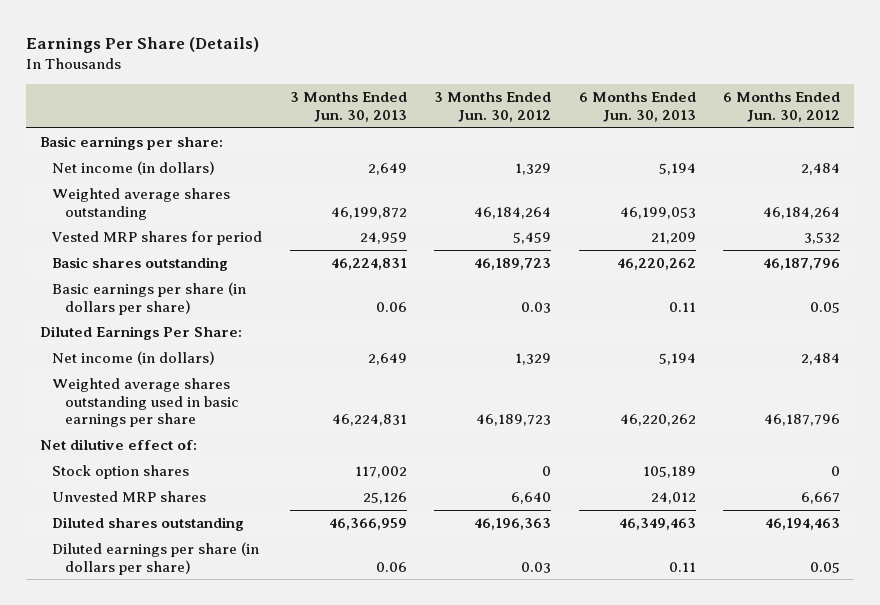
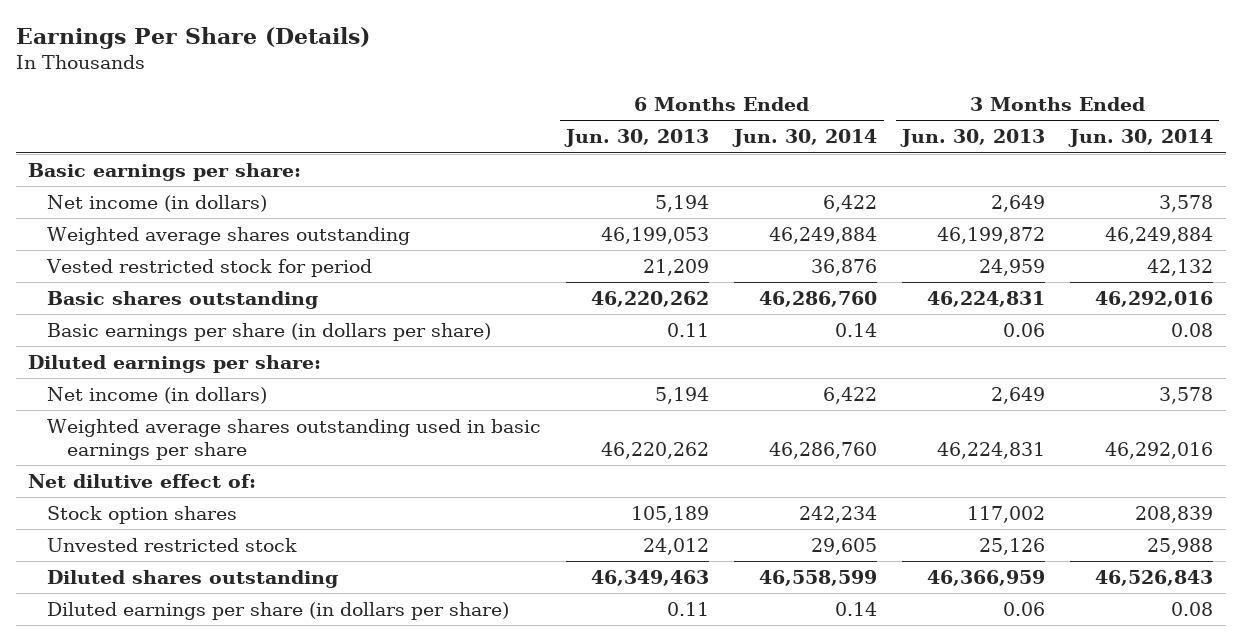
- | 3 Months Ended Jun. 30, 2013 | 3 Months Ended Jun. 30, 2012 | 6 Months Ended Jun. 30, 2013 | 6 Months Ended Jun. 30, 2012
+ | 6 Months Ended Jun. 30, 2013 | 6 Months Ended Jun. 30, 2014 | 3 Months Ended Jun. 30, 2013 | 3 Months Ended Jun. 30, 2014
- Vested MRP shares for period | 24,959 | 5,459 | 21,209 | 3,532
+ Vested restricted stock for period | 21,209 | 36,876 | 24,959 | 42,132
- Diluted Earnings Per Share:
+ Diluted earnings per share:
- Unvested MRP shares | 25,126 | 6,640 | 24,012 | 6,667
+ Unvested restricted stock | 24,012 | 29,605 | 25,126 | 25,988

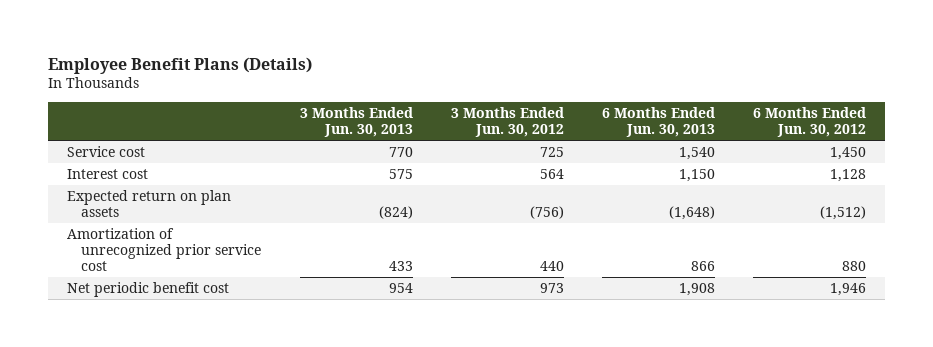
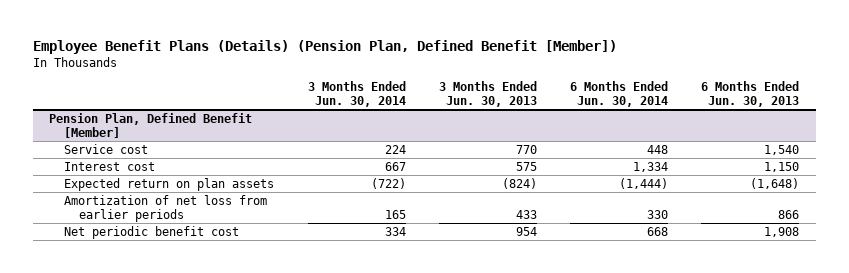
- Employee Benefit Plans (Details)
+ Employee Benefit Plans (Details) (Pension Plan, Defined Benefit [Member])
- | 3 Months Ended Jun. 30, 2013 | 3 Months Ended Jun. 30, 2012 | 6 Months Ended Jun. 30, 2013 | 6 Months Ended Jun. 30, 2012
+ | 3 Months Ended Jun. 30, 2014 | 3 Months Ended Jun. 30, 2013 | 6 Months Ended Jun. 30, 2014 | 6 Months Ended Jun. 30, 2013
+ Pension Plan, Defined Benefit [Member]
- Amortization of unrecognized prior service cost | 433 | 440 | 866 | 880
+ Amortization of net loss from earlier periods | 165 | 433 | 330 | 866

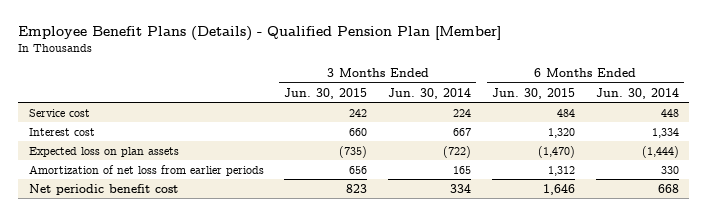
- Employee Benefit Plans (Details) (Pension Plan, Defined Benefit [Member])
+ Employee Benefit Plans (Details) - Qualified Pension Plan [Member]
- | 3 Months Ended Jun. 30, 2014 | 3 Months Ended Jun. 30, 2013 | 6 Months Ended Jun. 30, 2014 | 6 Months Ended Jun. 30, 2013
+ | 3 Months Ended Jun. 30, 2015 | 3 Months Ended Jun. 30, 2014 | 6 Months Ended Jun. 30, 2015 | 6 Months Ended Jun. 30, 2014
- Pension Plan, Defined Benefit [Member]
- Expected return on plan assets | (722) | (824) | (1,444) | (1,648)
+ Expected loss on plan assets | (735) | (722) | (1,470) | (1,444)

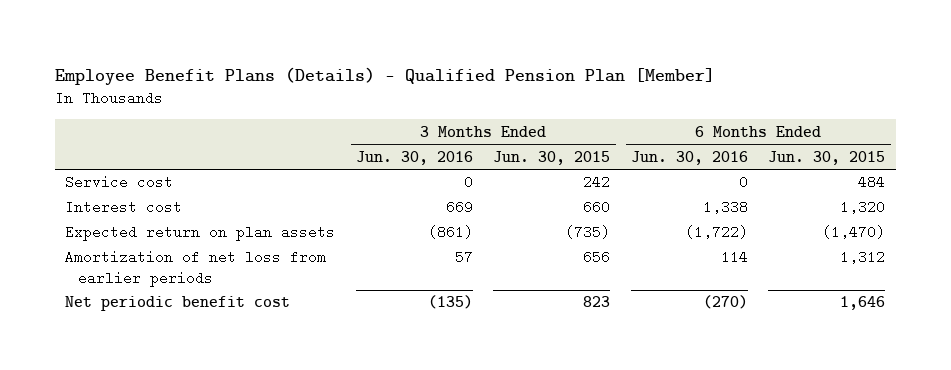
- | 3 Months Ended Jun. 30, 2015 | 3 Months Ended Jun. 30, 2014 | 6 Months Ended Jun. 30, 2015 | 6 Months Ended Jun. 30, 2014
+ | 3 Months Ended Jun. 30, 2016 | 3 Months Ended Jun. 30, 2015 | 6 Months Ended Jun. 30, 2016 | 6 Months Ended Jun. 30, 2015
- Expected loss on plan assets | (735) | (722) | (1,470) | (1,444)
+ Expected return on plan assets | (861) | (735) | (1,722) | (1,470)

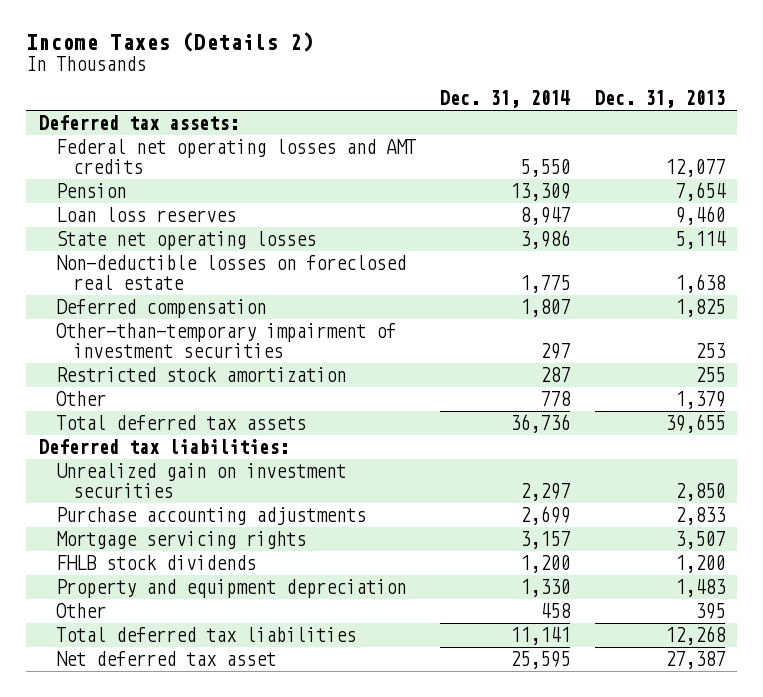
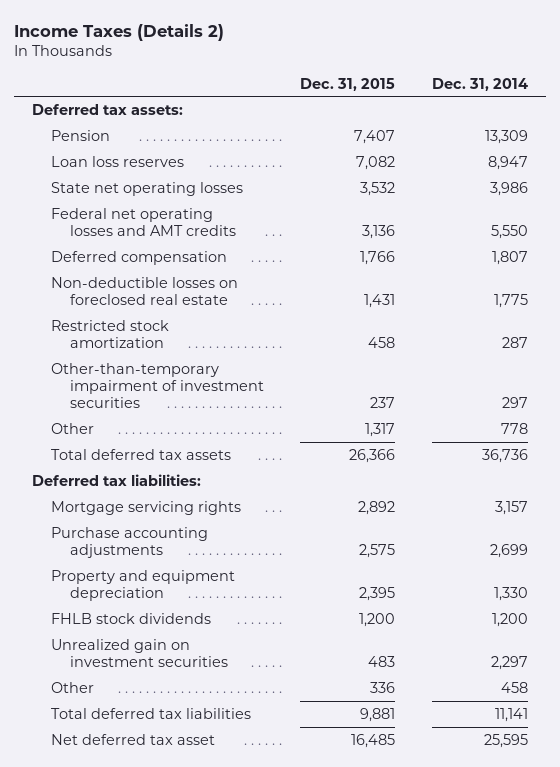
- | Dec. 31, 2014 | Dec. 31, 2013
+ | Dec. 31, 2015 | Dec. 31, 2014
moved down: Federal net operating losses and AMT credits | 3,136 | 5,550
moved down: Non-deductible losses on foreclosed real estate | 1,431 | 1,775
moved down: Other-than-temporary impairment of investment securities | 237 | 297
moved down: Purchase accounting adjustments | 2,575 | 2,699
moved down: FHLB stock dividends | 1,200 | 1,200
moved down: Unrealized gain on investment securities | 483 | 2,297

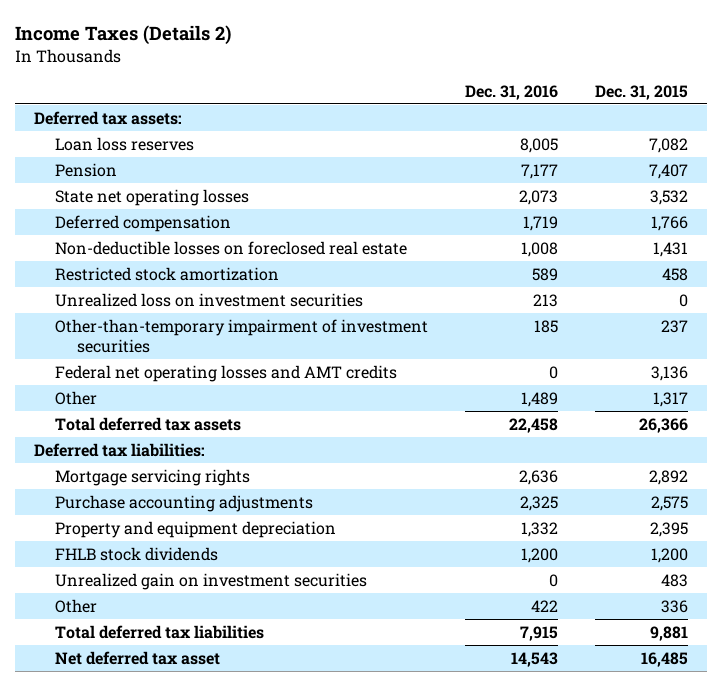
- | Dec. 31, 2015 | Dec. 31, 2014
+ | Dec. 31, 2016 | Dec. 31, 2015
moved down: Pension | 7,177 | 7,407
+ Unrealized loss on investment securities | 213 | 0
moved down: Federal net operating losses and AMT credits | 0 | 3,136

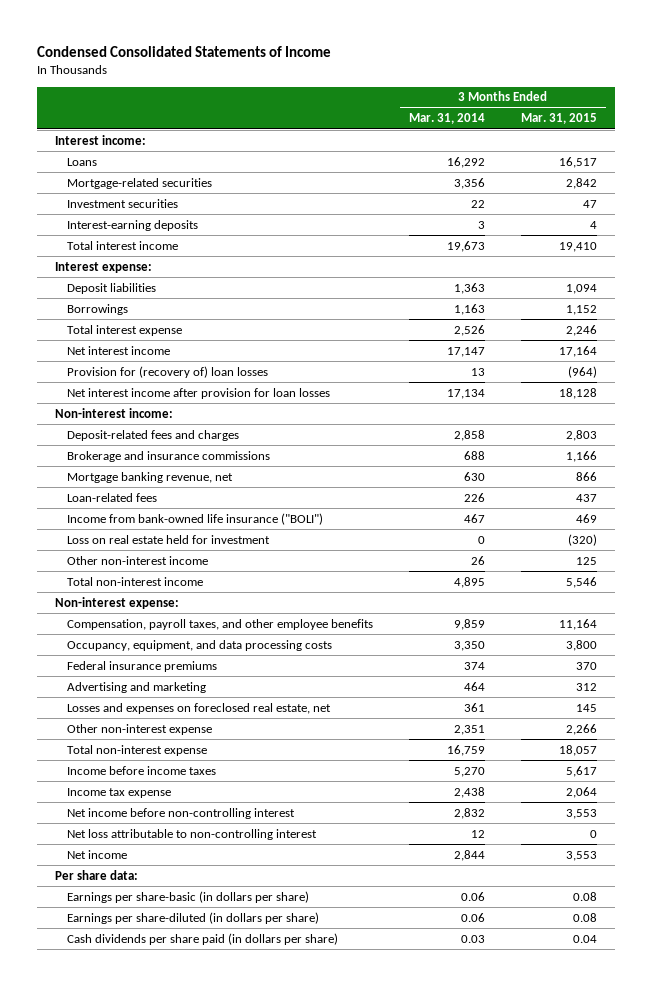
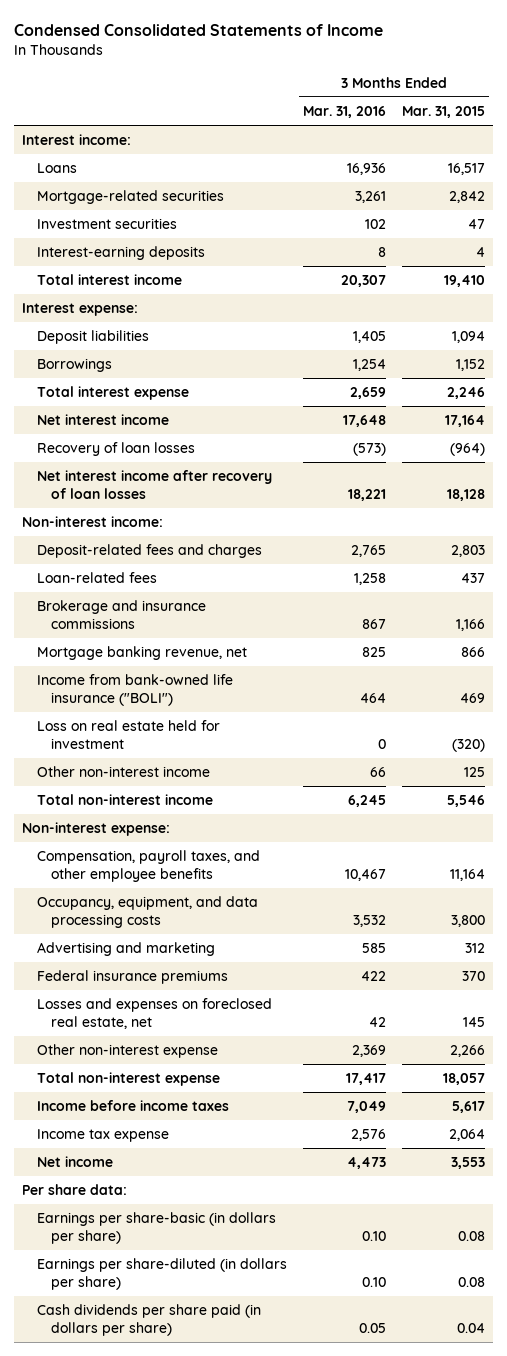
- | 3 Months Ended Mar. 31, 2014 | 3 Months Ended Mar. 31, 2015
+ | 3 Months Ended Mar. 31, 2016 | 3 Months Ended Mar. 31, 2015
- Provision for (recovery of) loan losses | 13 | (964)
- Net interest income after provision for loan losses | 17,134 | 18,128
+ Recovery of loan losses | (573) | (964)
+ Net interest income after recovery of loan losses | 18,221 | 18,128
moved up: Loan-related fees | 1,258 | 437
moved down: Federal insurance premiums | 422 | 370
- Net income before non-controlling interest | 2,832 | 3,553
- Net loss attributable to non-controlling interest | 12 | 0

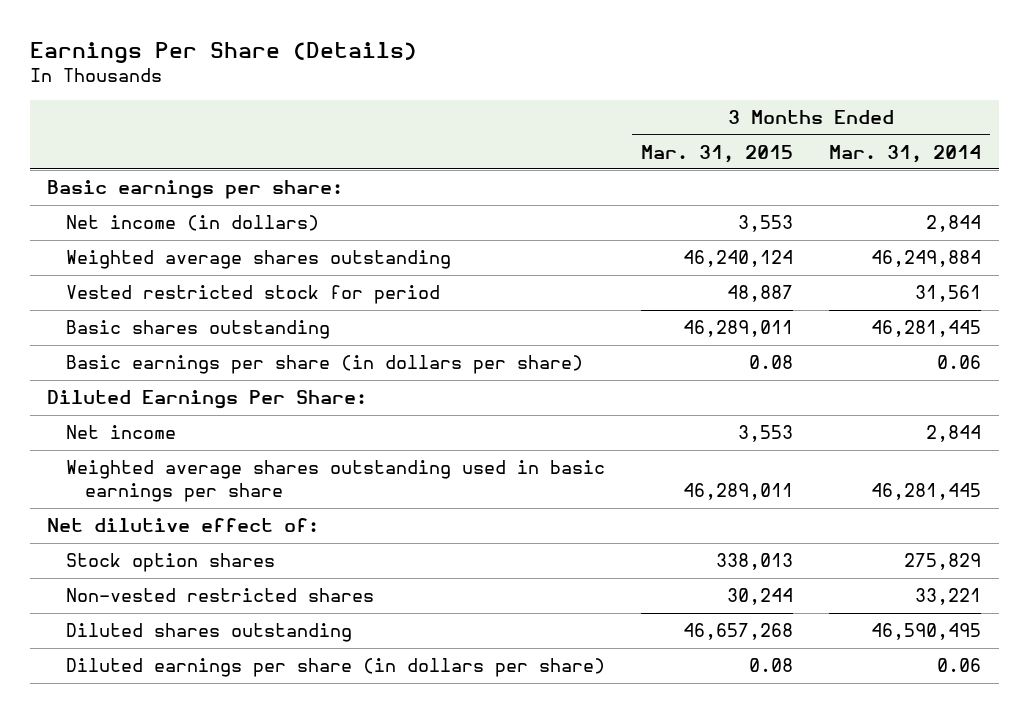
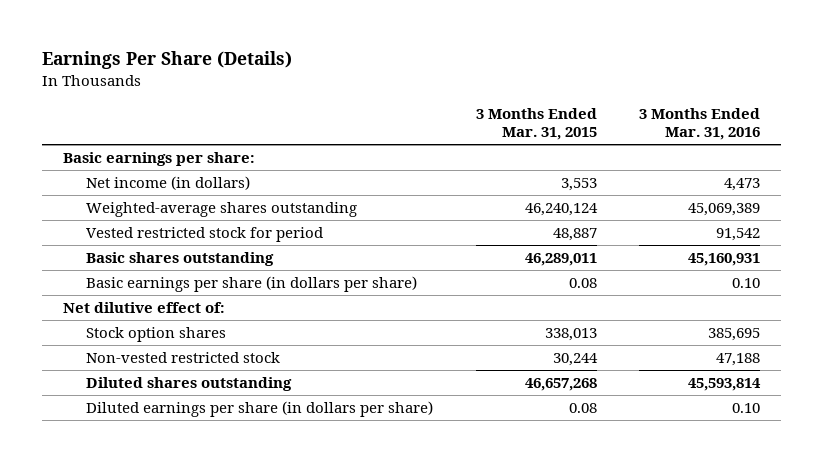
- | 3 Months Ended Mar. 31, 2015 | 3 Months Ended Mar. 31, 2014
+ | 3 Months Ended Mar. 31, 2015 | 3 Months Ended Mar. 31, 2016
- Weighted average shares outstanding | 46,240,124 | 46,249,884
+ Weighted-average shares outstanding | 46,240,124 | 45,069,389
- Diluted Earnings Per Share:
- Net income | 3,553 | 2,844
- Weighted average shares outstanding used in basic earnings per share | 46,289,011 | 46,281,445
- Non-vested restricted shares | 30,244 | 33,221
+ Non-vested restricted stock | 30,244 | 47,188

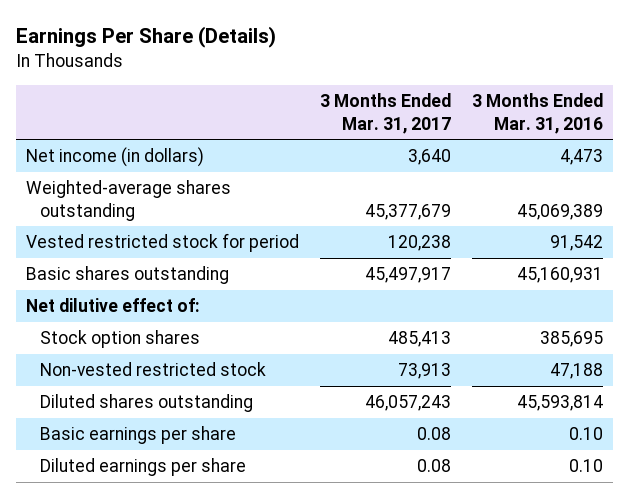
- | 3 Months Ended Mar. 31, 2015 | 3 Months Ended Mar. 31, 2016
+ | 3 Months Ended Mar. 31, 2017 | 3 Months Ended Mar. 31, 2016
- Basic earnings per share:
- Basic earnings per share (in dollars per share) | 0.08 | 0.10
- Diluted earnings per share (in dollars per share) | 0.08 | 0.10
+ Basic earnings per share | 0.08 | 0.10
+ Diluted earnings per share | 0.08 | 0.10

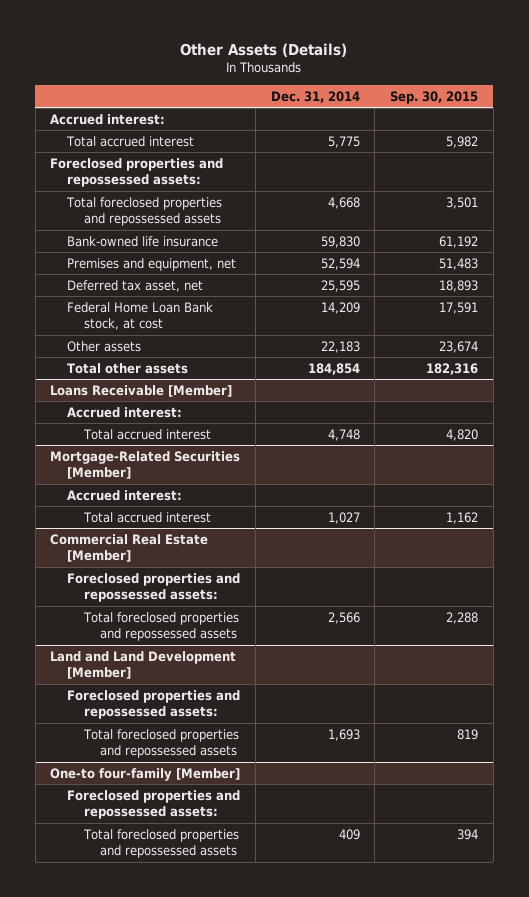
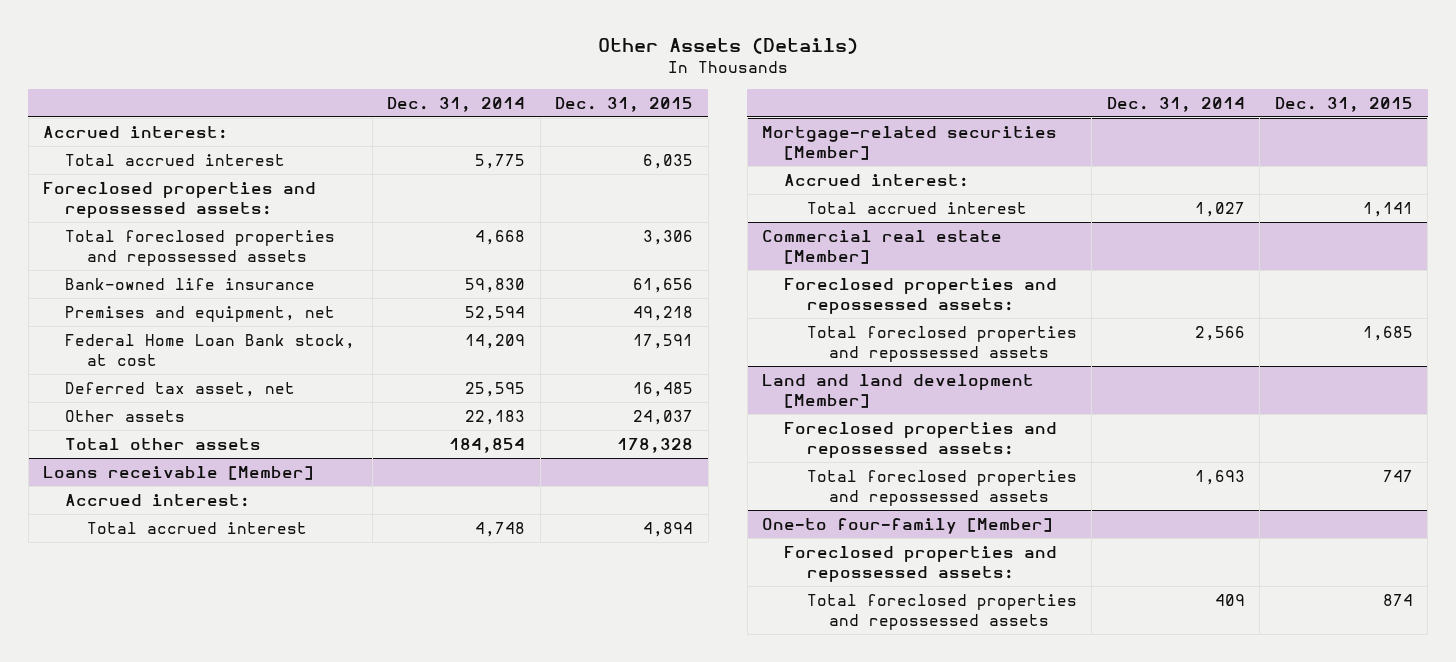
- | Dec. 31, 2014 | Sep. 30, 2015
+ | Dec. 31, 2014 | Dec. 31, 2015
moved down: Deferred tax asset, net | 25,595 | 16,485
- Loans Receivable [Member]
+ Loans receivable [Member]
- Mortgage-Related Securities [Member]
+ Mortgage-related securities [Member]
- Commercial Real Estate [Member]
+ Commercial real estate [Member]
- Land and Land Development [Member]
+ Land and land development [Member]

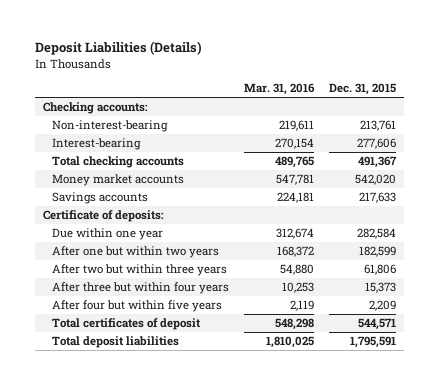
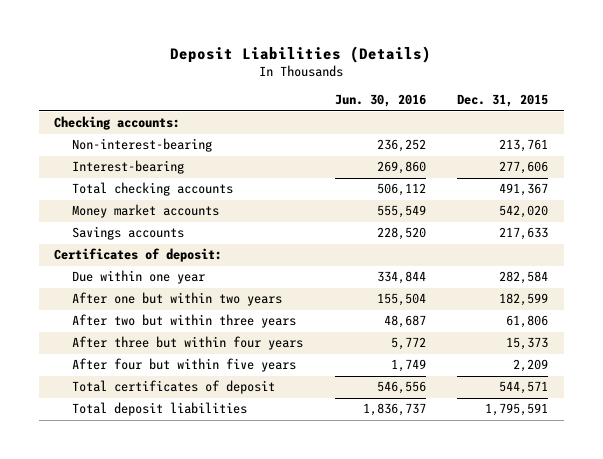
- | Mar. 31, 2016 | Dec. 31, 2015
+ | Jun. 30, 2016 | Dec. 31, 2015
- Certificate of deposits:
+ Certificates of deposit:

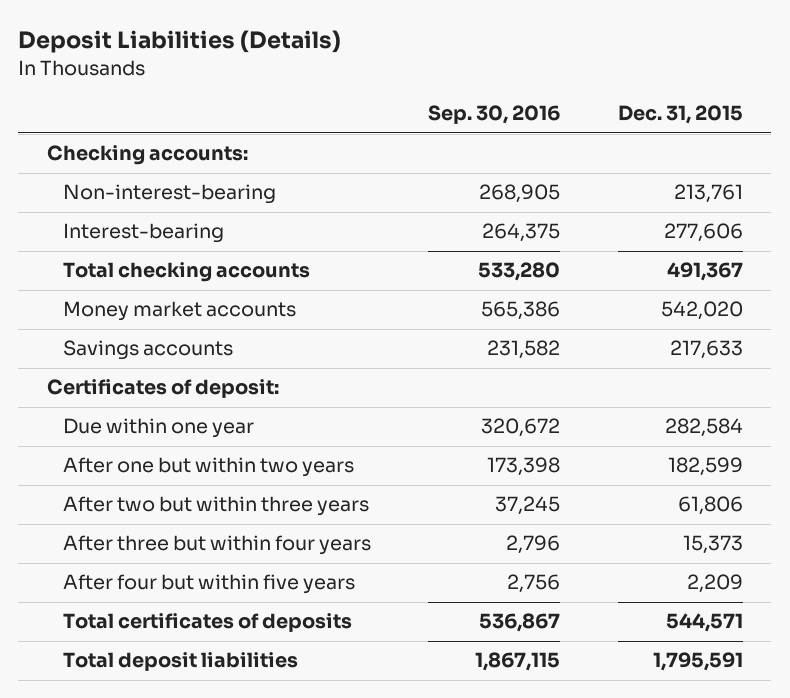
- | Jun. 30, 2016 | Dec. 31, 2015
+ | Sep. 30, 2016 | Dec. 31, 2015
- Total certificates of deposit | 546,556 | 544,571
+ Total certificates of deposits | 536,867 | 544,571

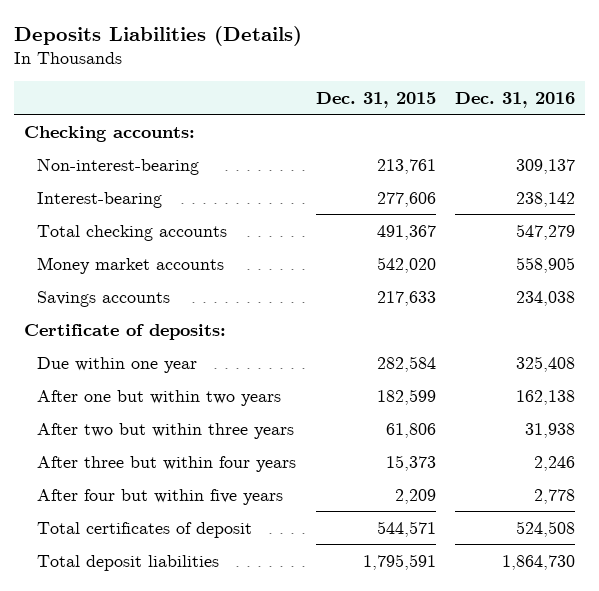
- Deposit Liabilities (Details)
+ Deposits Liabilities (Details)
- | Sep. 30, 2016 | Dec. 31, 2015
+ | Dec. 31, 2015 | Dec. 31, 2016
- Certificates of deposit:
+ Certificate of deposits:
- Total certificates of deposits | 536,867 | 544,571
+ Total certificates of deposit | 544,571 | 524,508

